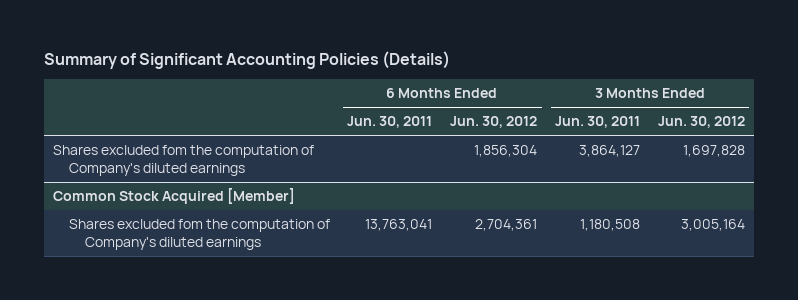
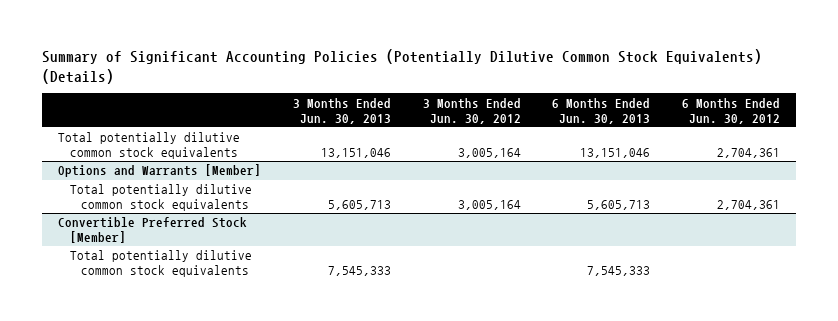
- Summary of Significant Accounting Policies (Details)
+ Summary of Significant Accounting Policies (Potentially Dilutive Common Stock Equivalents) (Details)
- | 6 Months Ended Jun. 30, 2011 | 6 Months Ended Jun. 30, 2012 | 3 Months Ended Jun. 30, 2011 | 3 Months Ended Jun. 30, 2012
+ | 3 Months Ended Jun. 30, 2013 | 3 Months Ended Jun. 30, 2012 | 6 Months Ended Jun. 30, 2013 | 6 Months Ended Jun. 30, 2012
- Shares excluded fom the computation of Company's diluted earnings | | 1,856,304 | 3,864,127 | 1,697,828
- Common Stock Acquired [Member]
- Shares excluded fom the computation of Company's diluted earnings | 13,763,041 | 2,704,361 | 1,180,508 | 3,005,164
+ Total potentially dilutive common stock equivalents | 13,151,046 | 3,005,164 | 13,151,046 | 2,704,361
+ Options and Warrants [Member]
+ Total potentially dilutive common stock equivalents | 5,605,713 | 3,005,164 | 5,605,713 | 2,704,361
+ Convertible Preferred Stock [Member]
+ Total potentially dilutive common stock equivalents | 7,545,333 | | 7,545,333 |

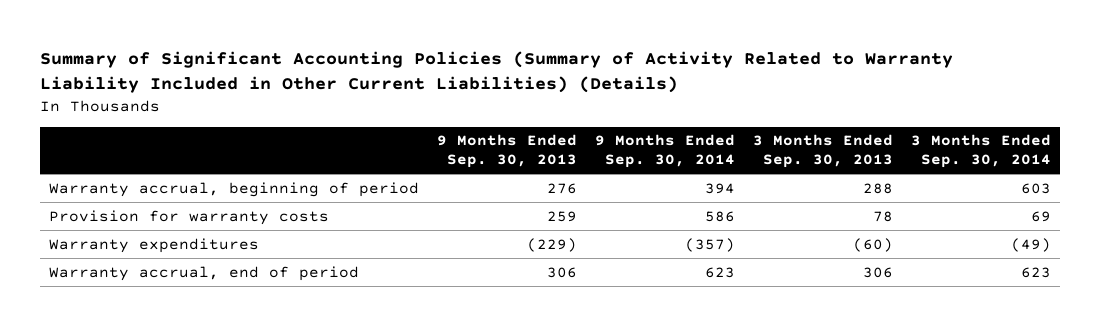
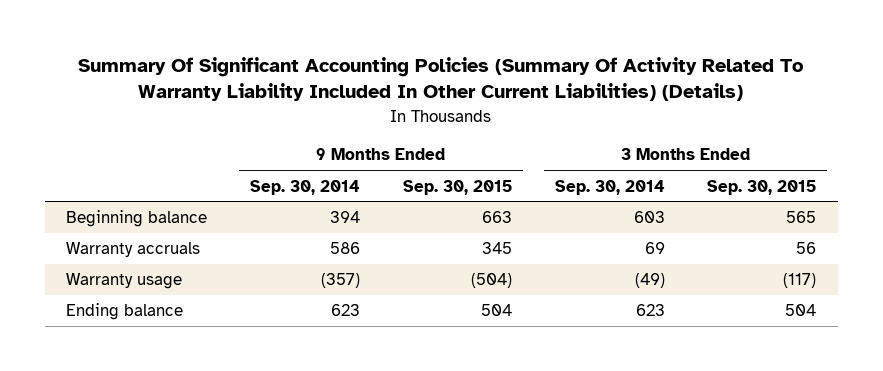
- Summary of Significant Accounting Policies (Summary of Activity Related to Warranty Liability Included in Other Current Liabilities) (Details)
+ Summary Of Significant Accounting Policies (Summary Of Activity Related To Warranty Liability Included In Other Current Liabilities) (Details)
- | 9 Months Ended Sep. 30, 2013 | 9 Months Ended Sep. 30, 2014 | 3 Months Ended Sep. 30, 2013 | 3 Months Ended Sep. 30, 2014
+ | 9 Months Ended Sep. 30, 2014 | 9 Months Ended Sep. 30, 2015 | 3 Months Ended Sep. 30, 2014 | 3 Months Ended Sep. 30, 2015
- Warranty accrual, beginning of period | 276 | 394 | 288 | 603
- Provision for warranty costs | 259 | 586 | 78 | 69
- Warranty expenditures | (229) | (357) | (60) | (49)
- Warranty accrual, end of period | 306 | 623 | 306 | 623
+ Beginning balance | 394 | 663 | 603 | 565
+ Warranty accruals | 586 | 345 | 69 | 56
+ Warranty usage | (357) | (504) | (49) | (117)
+ Ending balance | 623 | 504 | 623 | 504

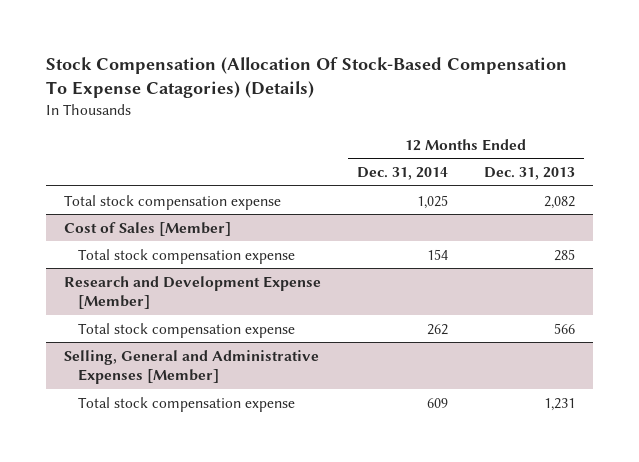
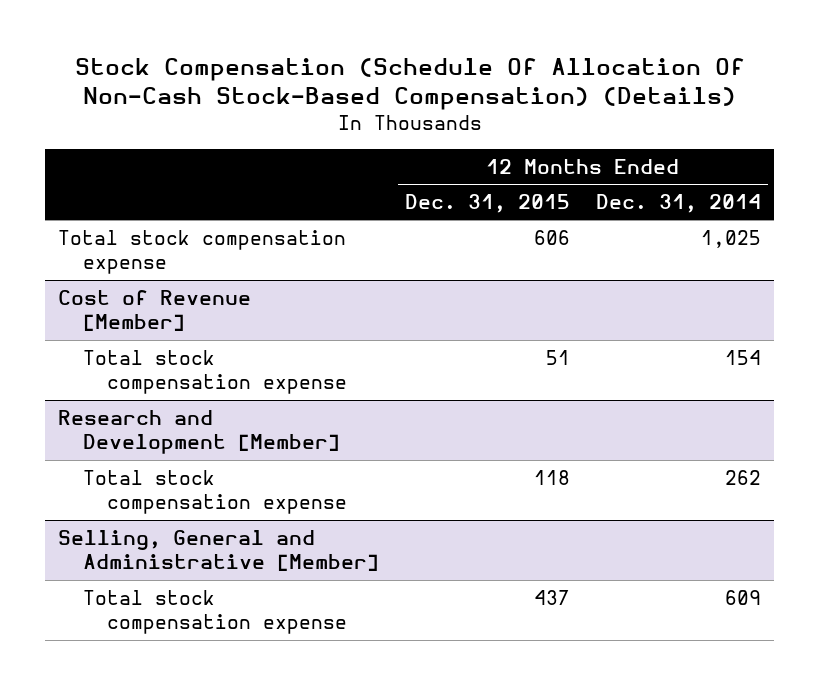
- Stock Compensation (Allocation Of Stock-Based Compensation To Expense Catagories) (Details)
+ Stock Compensation (Schedule Of Allocation Of Non-Cash Stock-Based Compensation) (Details)
- | 12 Months Ended Dec. 31, 2014 | 12 Months Ended Dec. 31, 2013
+ | 12 Months Ended Dec. 31, 2015 | 12 Months Ended Dec. 31, 2014
- Cost of Sales [Member]
+ Cost of Revenue [Member]
- Research and Development Expense [Member]
+ Research and Development [Member]
- Selling, General and Administrative Expenses [Member]
+ Selling, General and Administrative [Member]

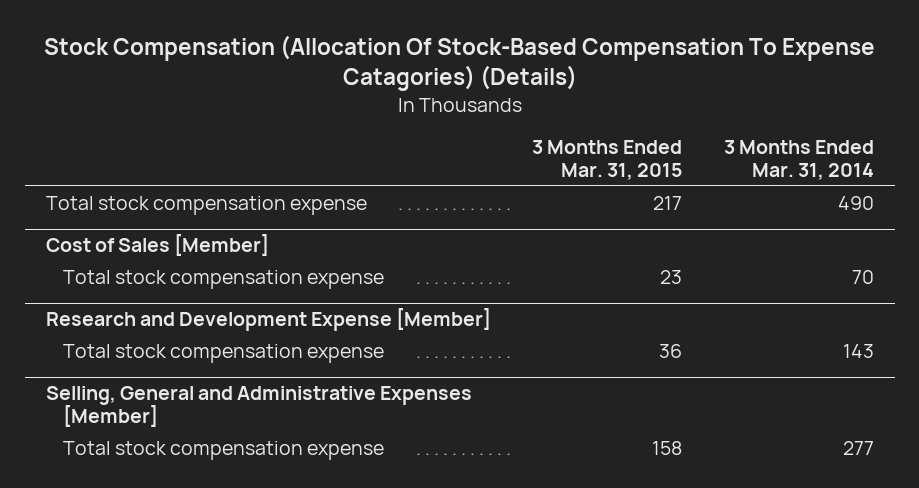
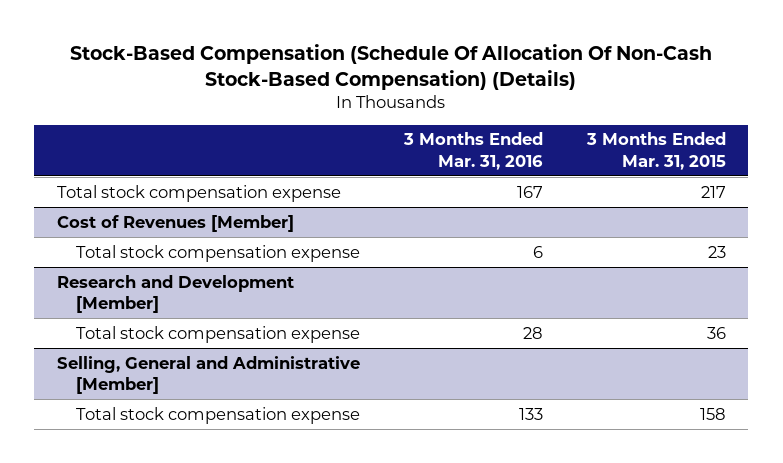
- Stock Compensation (Allocation Of Stock-Based Compensation To Expense Catagories) (Details)
+ Stock-Based Compensation (Schedule Of Allocation Of Non-Cash Stock-Based Compensation) (Details)
- | 3 Months Ended Mar. 31, 2015 | 3 Months Ended Mar. 31, 2014
+ | 3 Months Ended Mar. 31, 2016 | 3 Months Ended Mar. 31, 2015
- Cost of Sales [Member]
+ Cost of Revenues [Member]
- Research and Development Expense [Member]
+ Research and Development [Member]
- Selling, General and Administrative Expenses [Member]
+ Selling, General and Administrative [Member]

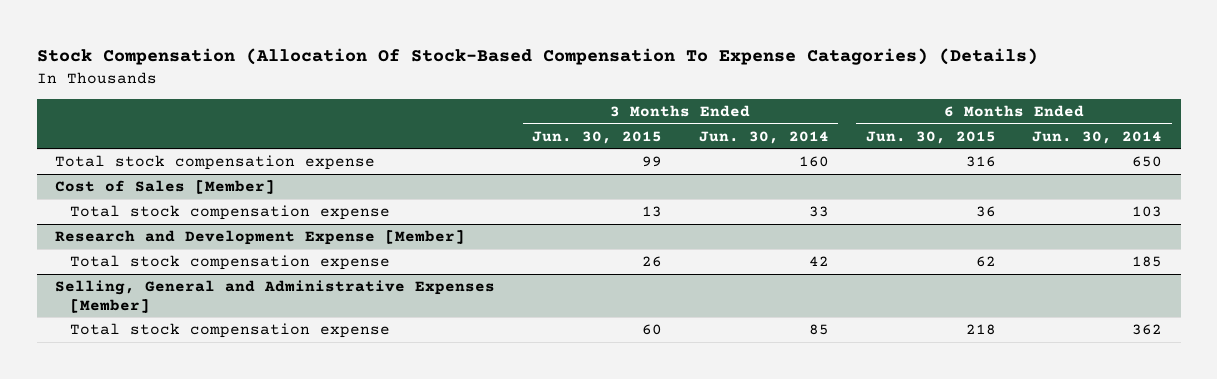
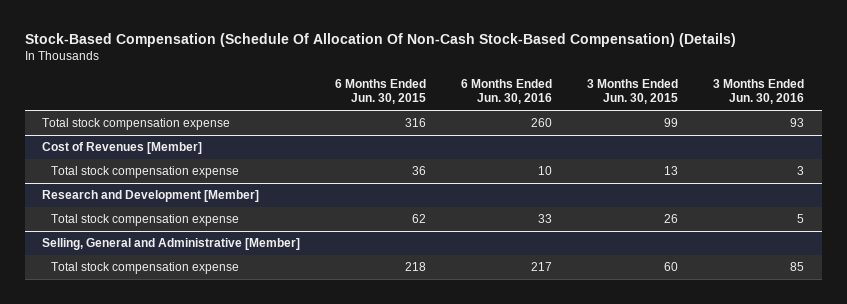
- Stock Compensation (Allocation Of Stock-Based Compensation To Expense Catagories) (Details)
+ Stock-Based Compensation (Schedule Of Allocation Of Non-Cash Stock-Based Compensation) (Details)
- | 3 Months Ended Jun. 30, 2015 | 3 Months Ended Jun. 30, 2014 | 6 Months Ended Jun. 30, 2015 | 6 Months Ended Jun. 30, 2014
+ | 6 Months Ended Jun. 30, 2015 | 6 Months Ended Jun. 30, 2016 | 3 Months Ended Jun. 30, 2015 | 3 Months Ended Jun. 30, 2016
- Cost of Sales [Member]
+ Cost of Revenues [Member]
- Research and Development Expense [Member]
+ Research and Development [Member]
- Selling, General and Administrative Expenses [Member]
+ Selling, General and Administrative [Member]

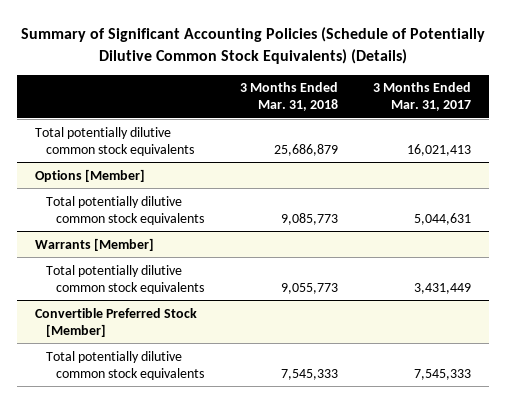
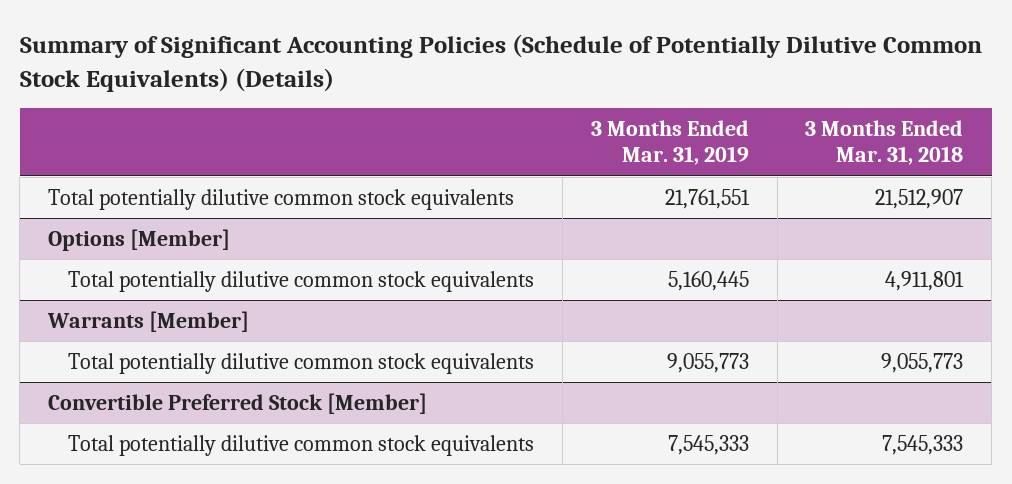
- | 3 Months Ended Mar. 31, 2018 | 3 Months Ended Mar. 31, 2017
+ | 3 Months Ended Mar. 31, 2019 | 3 Months Ended Mar. 31, 2018
- Total potentially dilutive common stock equivalents | 25,686,879 | 16,021,413
+ Total potentially dilutive common stock equivalents | 21,761,551 | 21,512,907
@ Options [Member]
- Total potentially dilutive common stock equivalents | 9,085,773 | 5,044,631
+ Total potentially dilutive common stock equivalents | 5,160,445 | 4,911,801

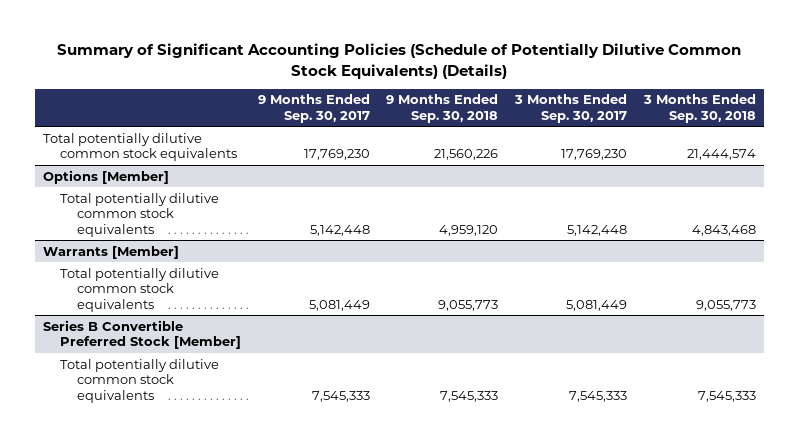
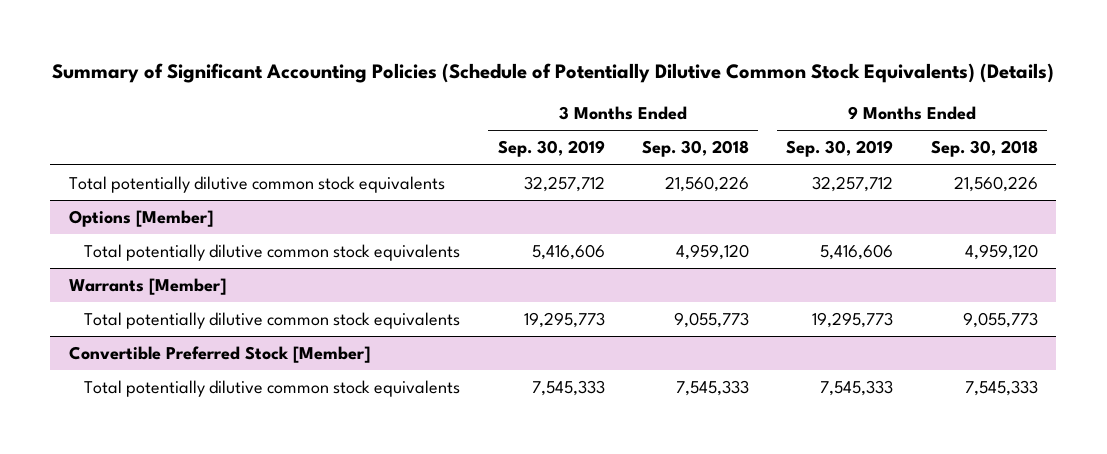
- | 9 Months Ended Sep. 30, 2017 | 9 Months Ended Sep. 30, 2018 | 3 Months Ended Sep. 30, 2017 | 3 Months Ended Sep. 30, 2018
+ | 3 Months Ended Sep. 30, 2019 | 3 Months Ended Sep. 30, 2018 | 9 Months Ended Sep. 30, 2019 | 9 Months Ended Sep. 30, 2018
- Total potentially dilutive common stock equivalents | 17,769,230 | 21,560,226 | 17,769,230 | 21,444,574
+ Total potentially dilutive common stock equivalents | 32,257,712 | 21,560,226 | 32,257,712 | 21,560,226
@ Options [Member]
- Total potentially dilutive common stock equivalents | 5,142,448 | 4,959,120 | 5,142,448 | 4,843,468
+ Total potentially dilutive common stock equivalents | 5,416,606 | 4,959,120 | 5,416,606 | 4,959,120
- Series B Convertible Preferred Stock [Member]
+ Convertible Preferred Stock [Member]

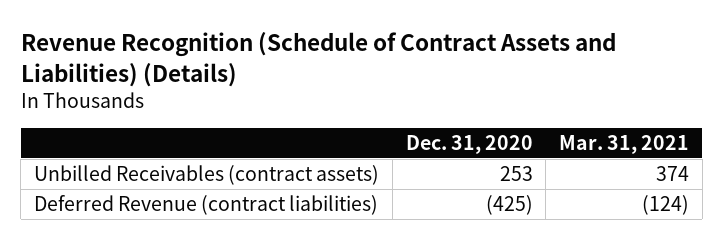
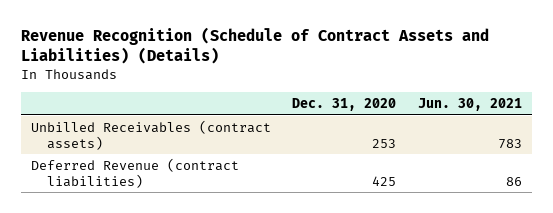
- | Dec. 31, 2020 | Mar. 31, 2021
+ | Dec. 31, 2020 | Jun. 30, 2021
- Deferred Revenue (contract liabilities) | (425) | (124)
+ Deferred Revenue (contract liabilities) | 425 | 86

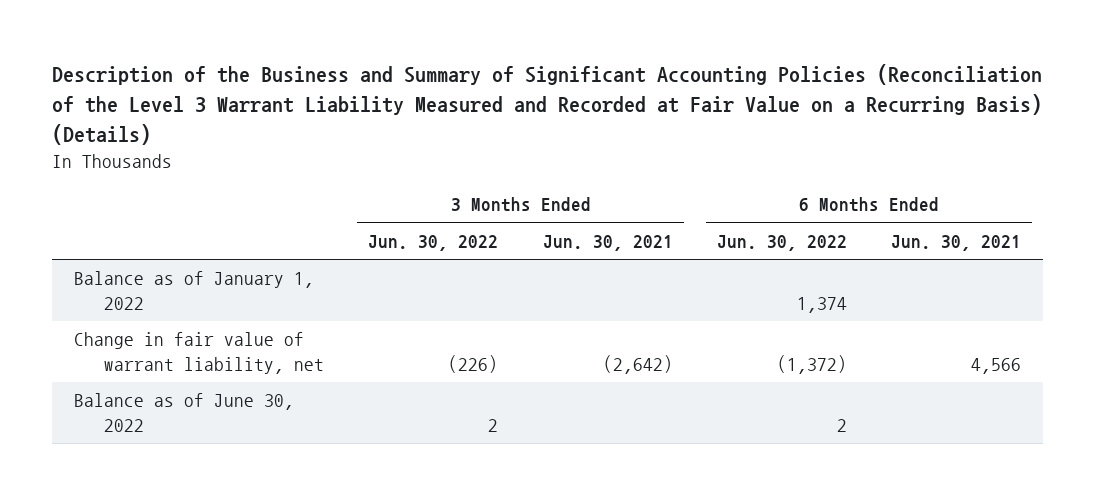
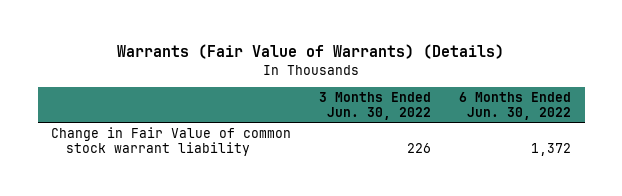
- Description of the Business and Summary of Significant Accounting Policies (Reconciliation of the Level 3 Warrant Liability Measured and Recorded at Fair Value on a Recurring Basis) (Details)
+ Warrants (Fair Value of Warrants) (Details)
- | 3 Months Ended Jun. 30, 2022 | 3 Months Ended Jun. 30, 2021 | 6 Months Ended Jun. 30, 2022 | 6 Months Ended Jun. 30, 2021
+ | 3 Months Ended Jun. 30, 2022 | 6 Months Ended Jun. 30, 2022
- Balance as of January 1, 2022 | | | 1,374 |
- Change in fair value of warrant liability, net | (226) | (2,642) | (1,372) | 4,566
- Balance as of June 30, 2022 | 2 | | 2 |
+ Change in Fair Value of common stock warrant liability | 226 | 1,372

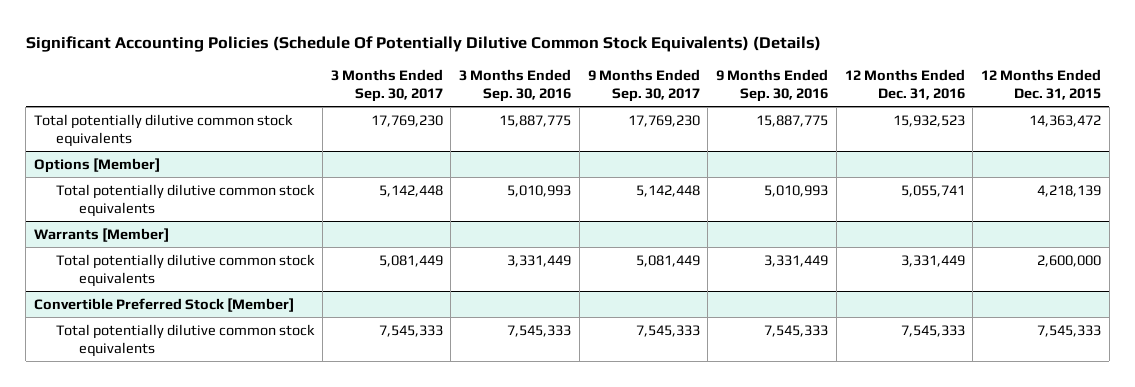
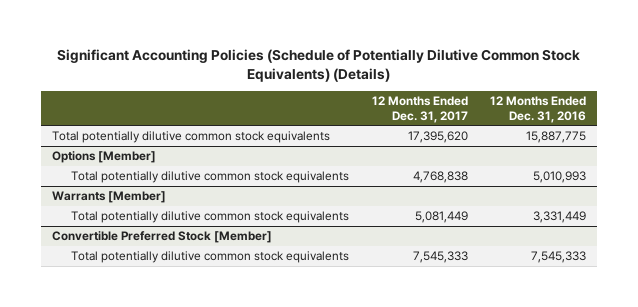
- Significant Accounting Policies (Schedule Of Potentially Dilutive Common Stock Equivalents) (Details)
+ Significant Accounting Policies (Schedule of Potentially Dilutive Common Stock Equivalents) (Details)
- | 3 Months Ended Sep. 30, 2017 | 3 Months Ended Sep. 30, 2016 | 9 Months Ended Sep. 30, 2017 | 9 Months Ended Sep. 30, 2016 | 12 Months Ended Dec. 31, 2016 | 12 Months Ended Dec. 31, 2015
+ | 12 Months Ended Dec. 31, 2017 | 12 Months Ended Dec. 31, 2016
- Total potentially dilutive common stock equivalents | 17,769,230 | 15,887,775 | 17,769,230 | 15,887,775 | 15,932,523 | 14,363,472
+ Total potentially dilutive common stock equivalents | 17,395,620 | 15,887,775
@ Options [Member]
- Total potentially dilutive common stock equivalents | 5,142,448 | 5,010,993 | 5,142,448 | 5,010,993 | 5,055,741 | 4,218,139
+ Total potentially dilutive common stock equivalents | 4,768,838 | 5,010,993

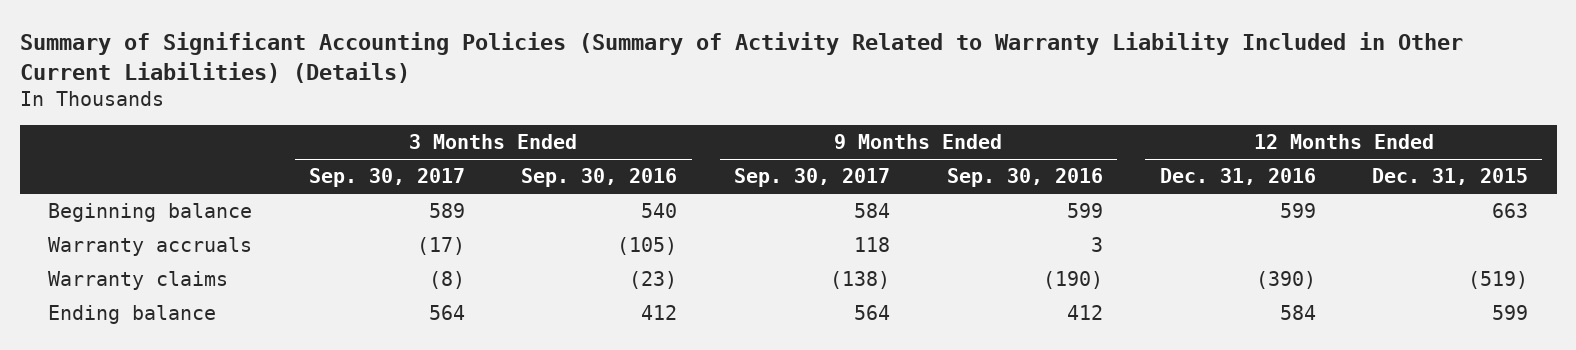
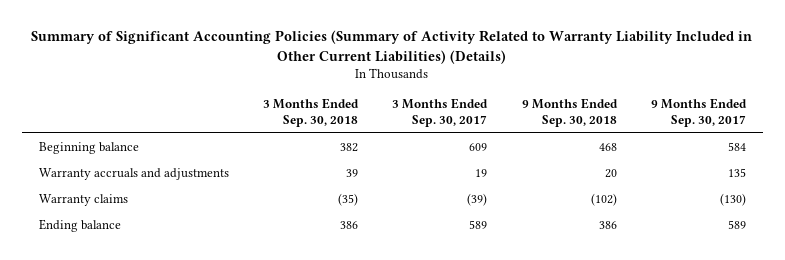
- | 3 Months Ended Sep. 30, 2017 | 3 Months Ended Sep. 30, 2016 | 9 Months Ended Sep. 30, 2017 | 9 Months Ended Sep. 30, 2016 | 12 Months Ended Dec. 31, 2016 | 12 Months Ended Dec. 31, 2015
+ | 3 Months Ended Sep. 30, 2018 | 3 Months Ended Sep. 30, 2017 | 9 Months Ended Sep. 30, 2018 | 9 Months Ended Sep. 30, 2017
- Beginning balance | 589 | 540 | 584 | 599 | 599 | 663
- Warranty accruals | (17) | (105) | 118 | 3 | |
- Warranty claims | (8) | (23) | (138) | (190) | (390) | (519)
- Ending balance | 564 | 412 | 564 | 412 | 584 | 599
+ Beginning balance | 382 | 609 | 468 | 584
+ Warranty accruals and adjustments | 39 | 19 | 20 | 135
+ Warranty claims | (35) | (39) | (102) | (130)
+ Ending balance | 386 | 589 | 386 | 589

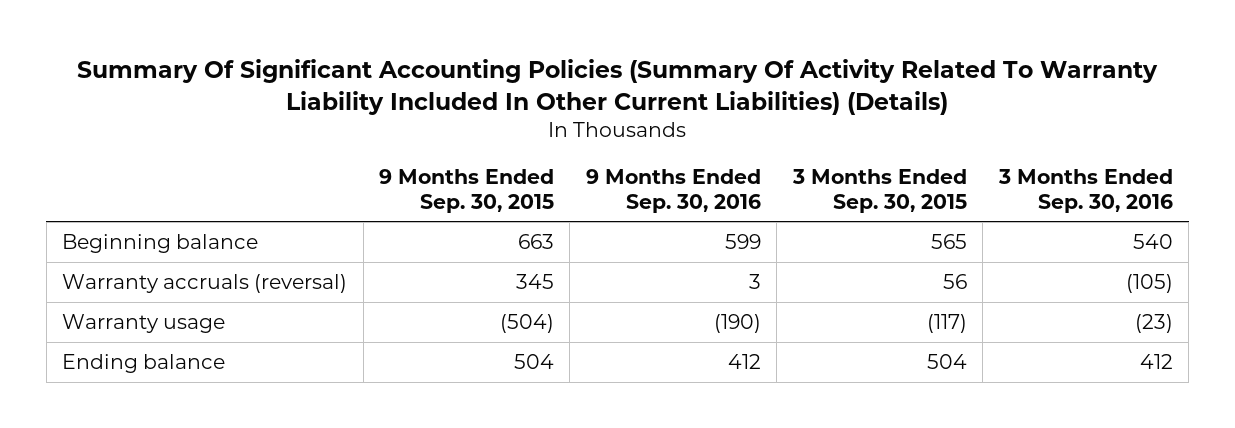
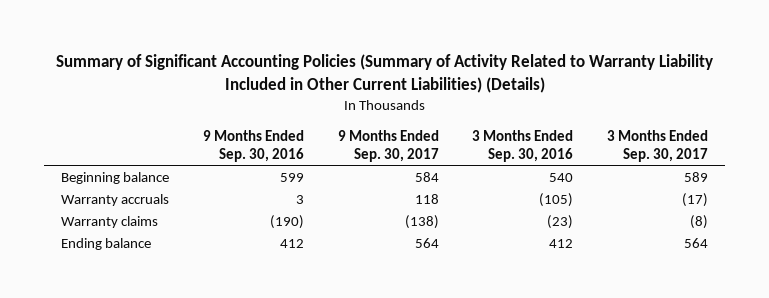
- Summary Of Significant Accounting Policies (Summary Of Activity Related To Warranty Liability Included In Other Current Liabilities) (Details)
+ Summary of Significant Accounting Policies (Summary of Activity Related to Warranty Liability Included in Other Current Liabilities) (Details)
- | 9 Months Ended Sep. 30, 2015 | 9 Months Ended Sep. 30, 2016 | 3 Months Ended Sep. 30, 2015 | 3 Months Ended Sep. 30, 2016
+ | 9 Months Ended Sep. 30, 2016 | 9 Months Ended Sep. 30, 2017 | 3 Months Ended Sep. 30, 2016 | 3 Months Ended Sep. 30, 2017
- Warranty accruals (reversal) | 345 | 3 | 56 | (105)
- Warranty usage | (504) | (190) | (117) | (23)
+ Warranty accruals | 3 | 118 | (105) | (17)
+ Warranty claims | (190) | (138) | (23) | (8)

